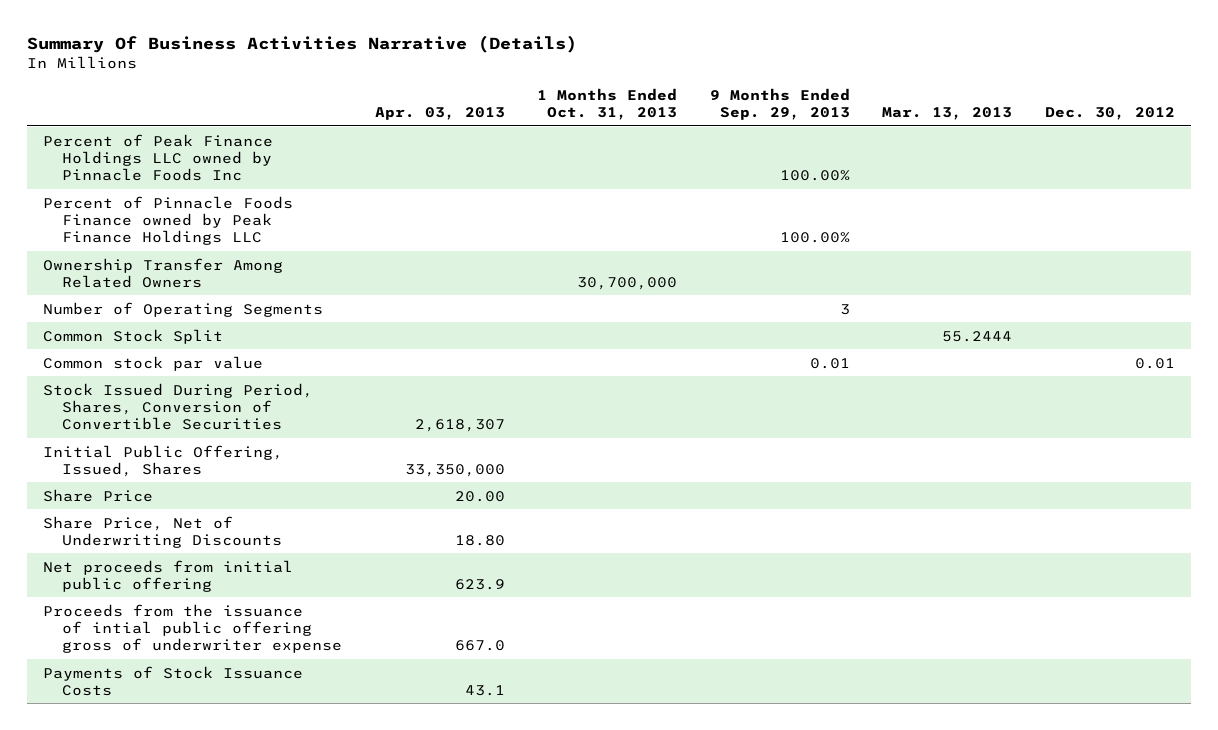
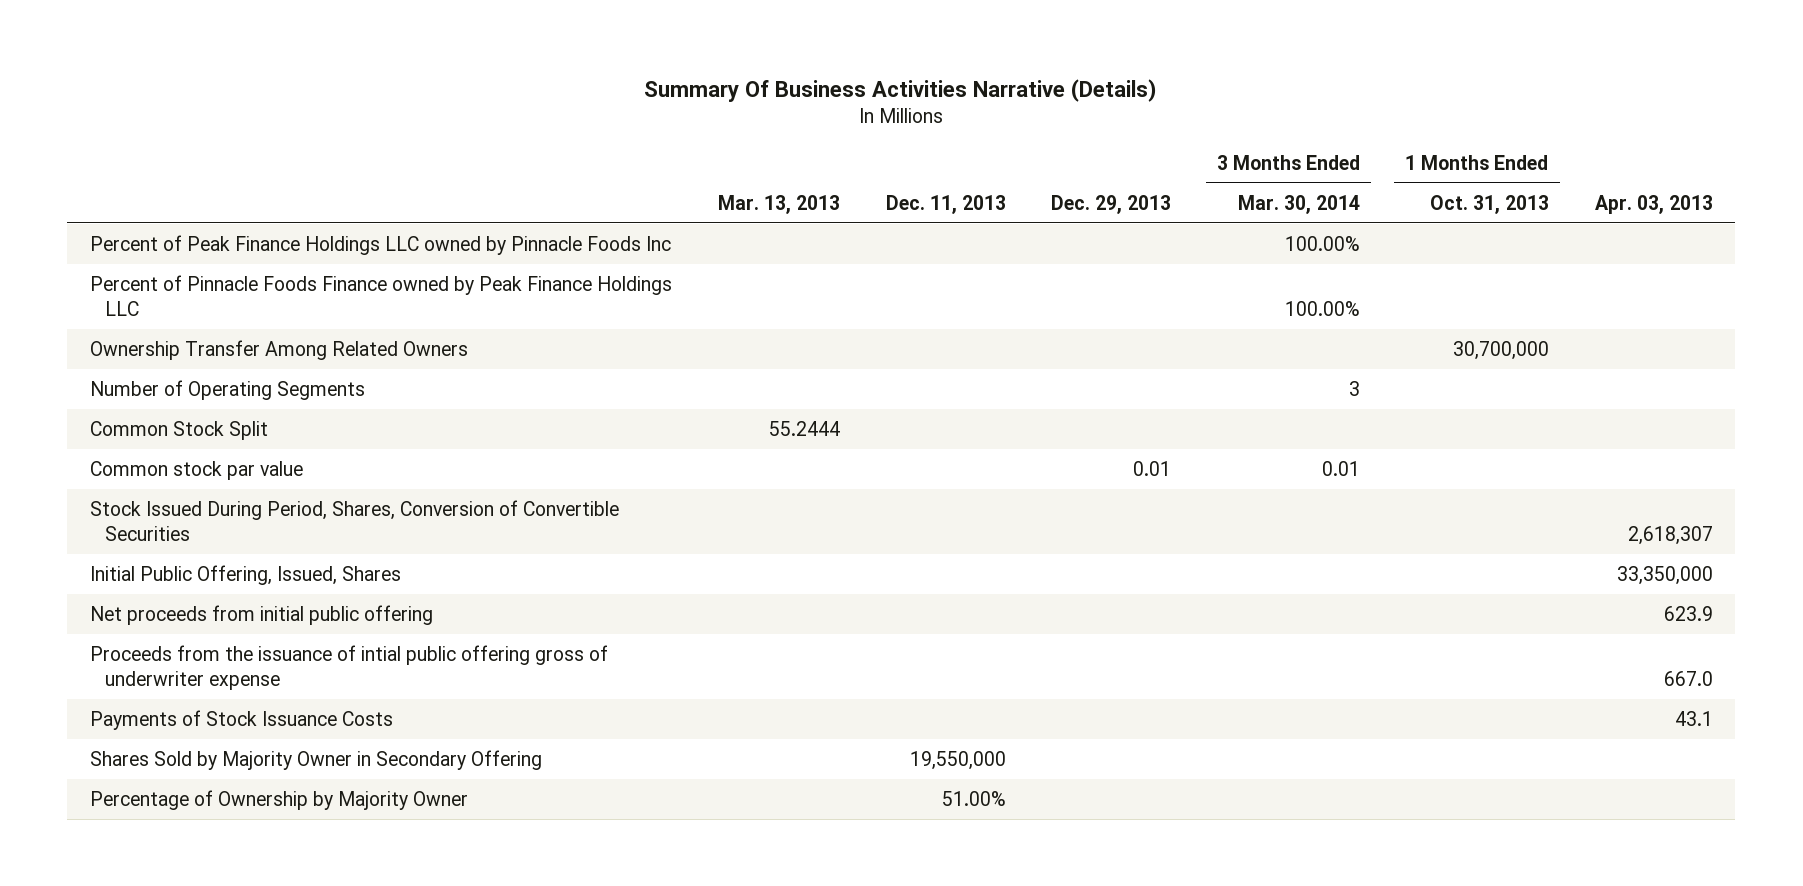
- | Apr. 03, 2013 | 1 Months Ended Oct. 31, 2013 | 9 Months Ended Sep. 29, 2013 | Mar. 13, 2013 | Dec. 30, 2012
+ | Mar. 13, 2013 | Dec. 11, 2013 | Dec. 29, 2013 | 3 Months Ended Mar. 30, 2014 | 1 Months Ended Oct. 31, 2013 | Apr. 03, 2013
- Share Price | 20.00 | | | |
- Share Price, Net of Underwriting Discounts | 18.80 | | | |
+ Shares Sold by Majority Owner in Secondary Offering | | 19,550,000 | | | |
+ Percentage of Ownership by Majority Owner | | 51.00% | | | |

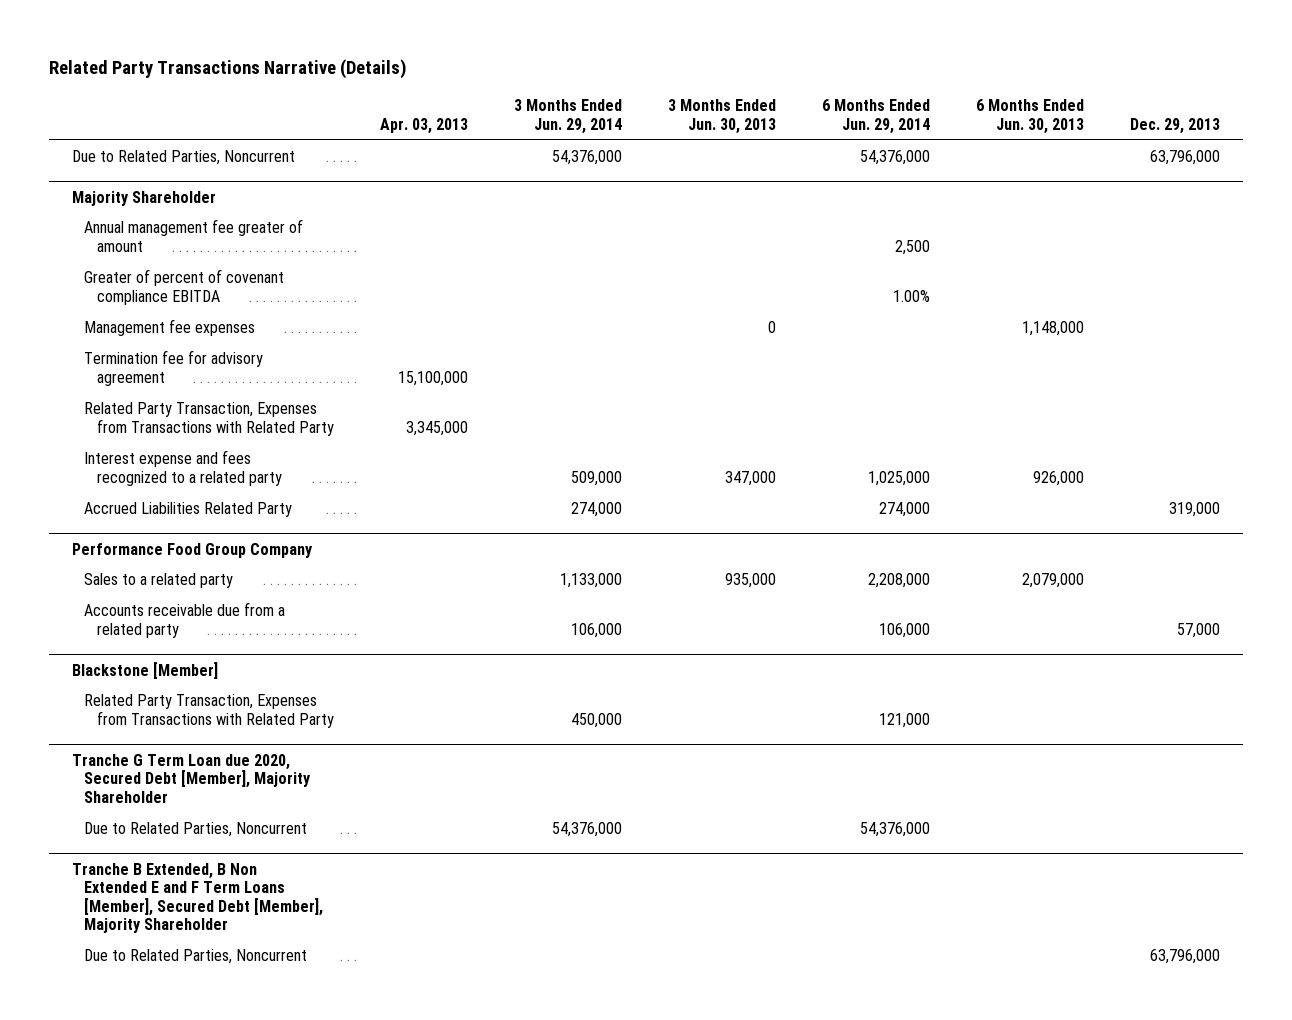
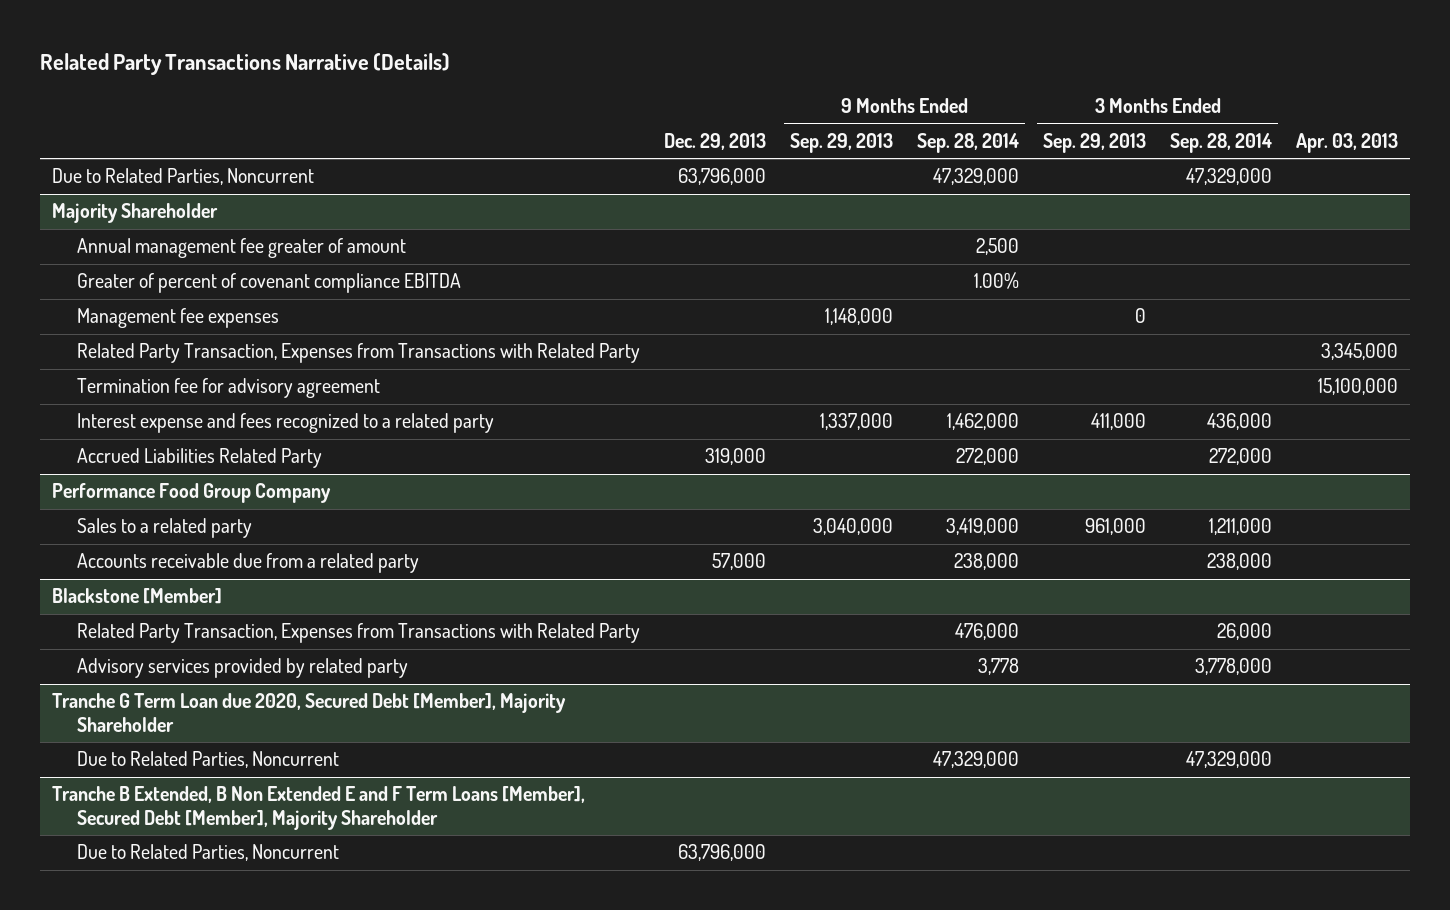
- | Apr. 03, 2013 | 3 Months Ended Jun. 29, 2014 | 3 Months Ended Jun. 30, 2013 | 6 Months Ended Jun. 29, 2014 | 6 Months Ended Jun. 30, 2013 | Dec. 29, 2013
+ | Dec. 29, 2013 | 9 Months Ended Sep. 29, 2013 | 9 Months Ended Sep. 28, 2014 | 3 Months Ended Sep. 29, 2013 | 3 Months Ended Sep. 28, 2014 | Apr. 03, 2013
@ Majority Shareholder
moved down: Termination fee for advisory agreement | | | | | | 15,100,000
@ Blackstone [Member]
+ Advisory services provided by related party | | | 3,778 | | 3,778,000 |

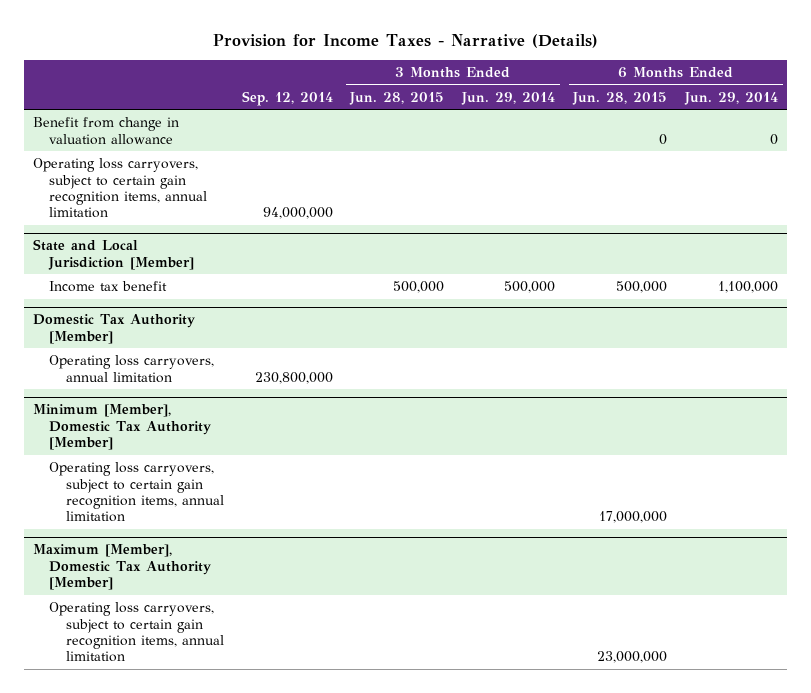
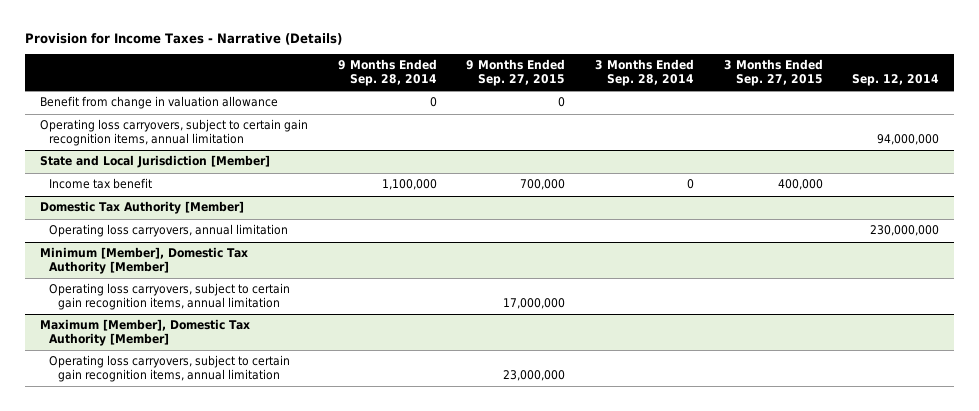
- | Sep. 12, 2014 | 3 Months Ended Jun. 28, 2015 | 3 Months Ended Jun. 29, 2014 | 6 Months Ended Jun. 28, 2015 | 6 Months Ended Jun. 29, 2014
+ | 9 Months Ended Sep. 28, 2014 | 9 Months Ended Sep. 27, 2015 | 3 Months Ended Sep. 28, 2014 | 3 Months Ended Sep. 27, 2015 | Sep. 12, 2014
@ Domestic Tax Authority [Member]
- Operating loss carryovers, annual limitation | 230,800,000 | | | |
+ Operating loss carryovers, annual limitation | | | | | 230,000,000

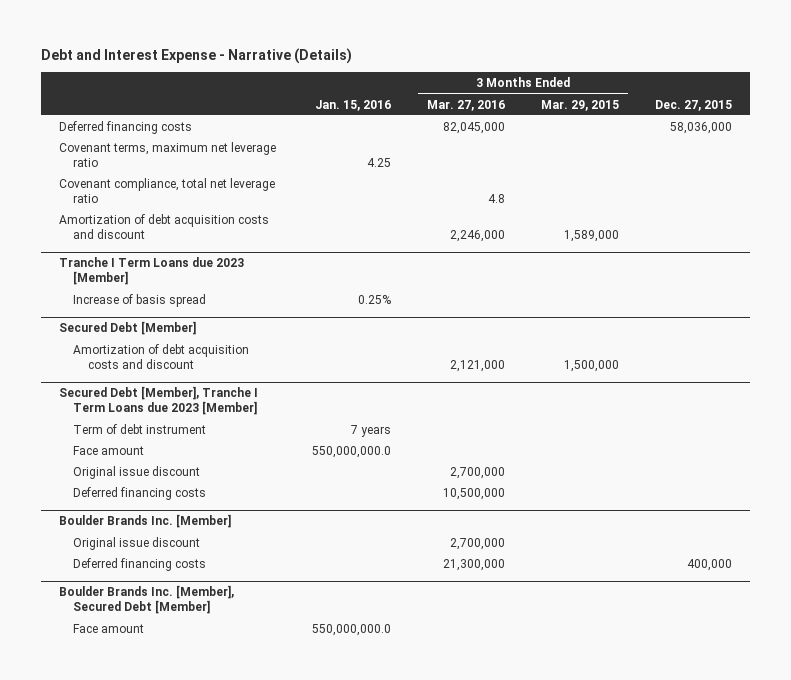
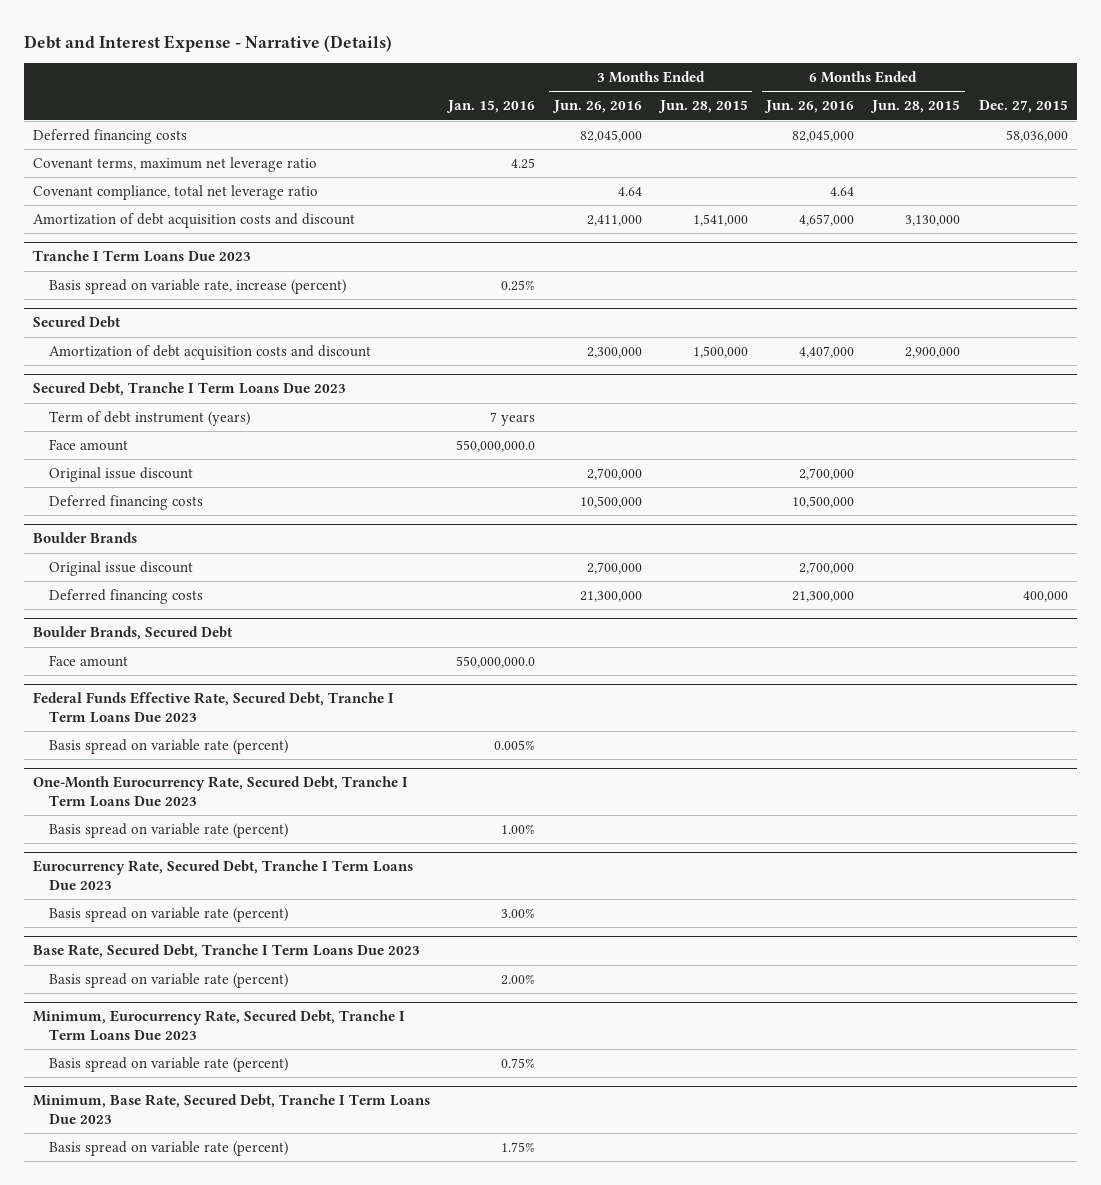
- | Jan. 15, 2016 | 3 Months Ended Mar. 27, 2016 | 3 Months Ended Mar. 29, 2015 | Dec. 27, 2015
+ | Jan. 15, 2016 | 3 Months Ended Jun. 26, 2016 | 3 Months Ended Jun. 28, 2015 | 6 Months Ended Jun. 26, 2016 | 6 Months Ended Jun. 28, 2015 | Dec. 27, 2015
- Tranche I Term Loans due 2023 [Member]
- Increase of basis spread | 0.25% | | |
- Secured Debt [Member]
+ Tranche I Term Loans Due 2023
+ Basis spread on variable rate, increase (percent) | 0.25% | | | | |
+ Secured Debt
- Secured Debt [Member], Tranche I Term Loans due 2023 [Member]
- Term of debt instrument | 7 years | | |
+ Secured Debt, Tranche I Term Loans Due 2023
+ Term of debt instrument (years) | 7 years | | | | |
- Boulder Brands Inc. [Member]
+ Boulder Brands
- Boulder Brands Inc. [Member], Secured Debt [Member]
+ Boulder Brands, Secured Debt
+ Federal Funds Effective Rate, Secured Debt, Tranche I Term Loans Due 2023
+ Basis spread on variable rate (percent) | 0.005% | | | | |
+ One-Month Eurocurrency Rate, Secured Debt, Tranche I Term Loans Due 2023
+ Basis spread on variable rate (percent) | 1.00% | | | | |
+ Eurocurrency Rate, Secured Debt, Tranche I Term Loans Due 2023
+ Basis spread on variable rate (percent) | 3.00% | | | | |
+ Base Rate, Secured Debt, Tranche I Term Loans Due 2023
+ Basis spread on variable rate (percent) | 2.00% | | | | |
+ Minimum, Eurocurrency Rate, Secured Debt, Tranche I Term Loans Due 2023
+ Basis spread on variable rate (percent) | 0.75% | | | | |
+ Minimum, Base Rate, Secured Debt, Tranche I Term Loans Due 2023
+ Basis spread on variable rate (percent) | 1.75% | | | | |

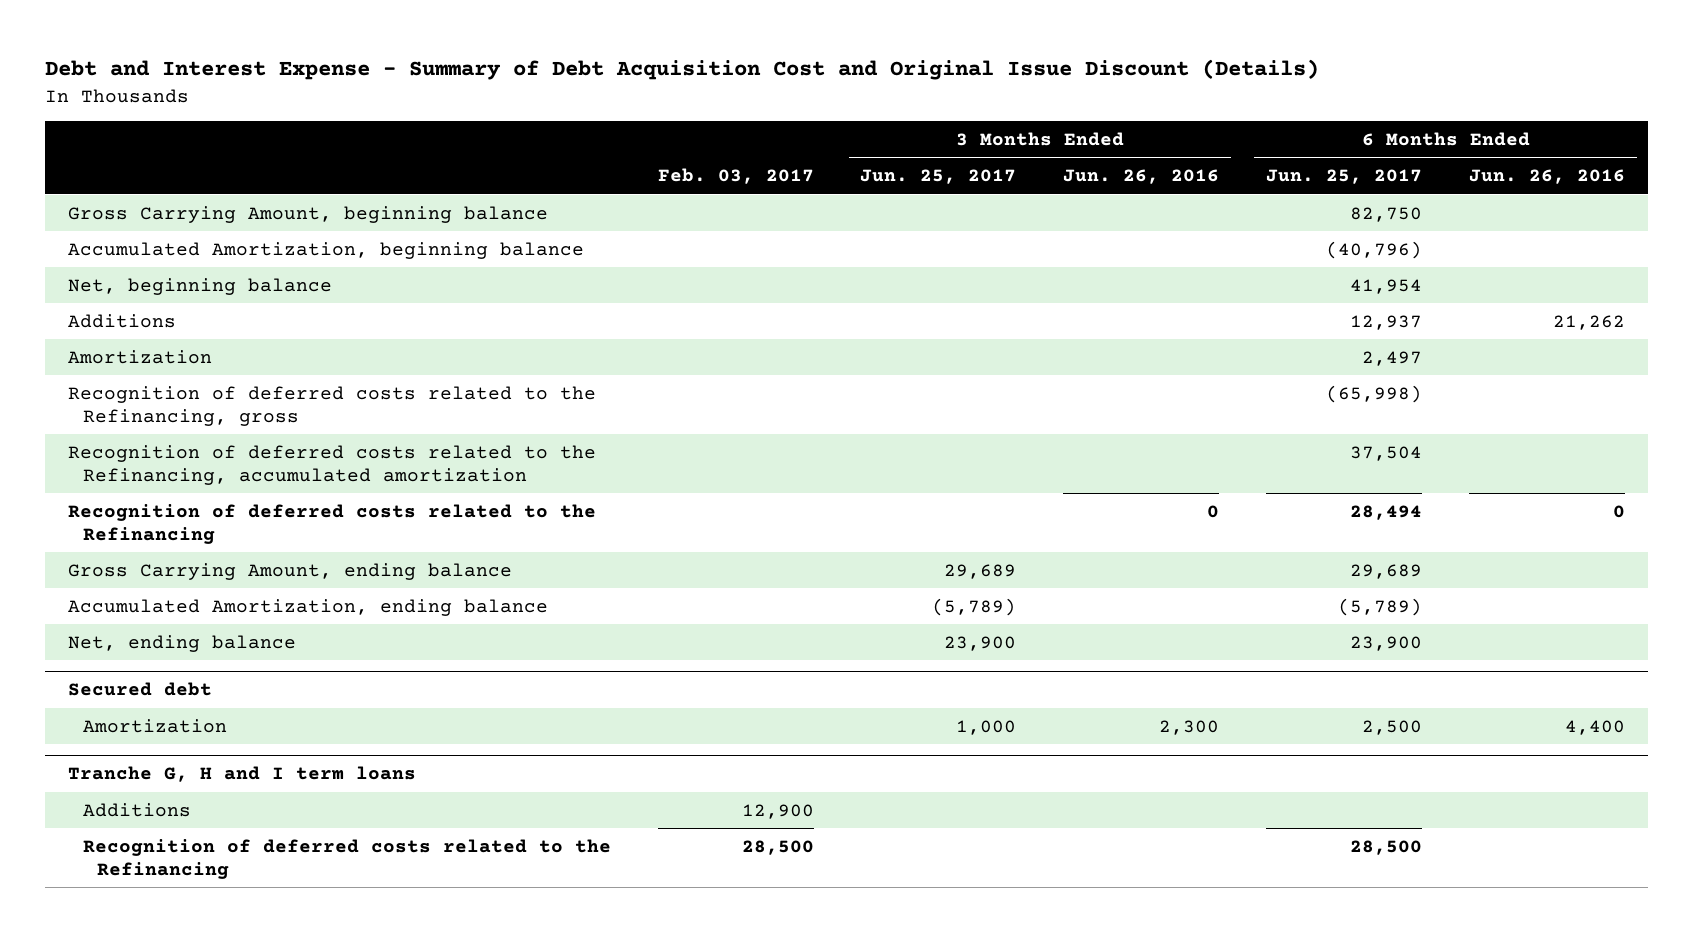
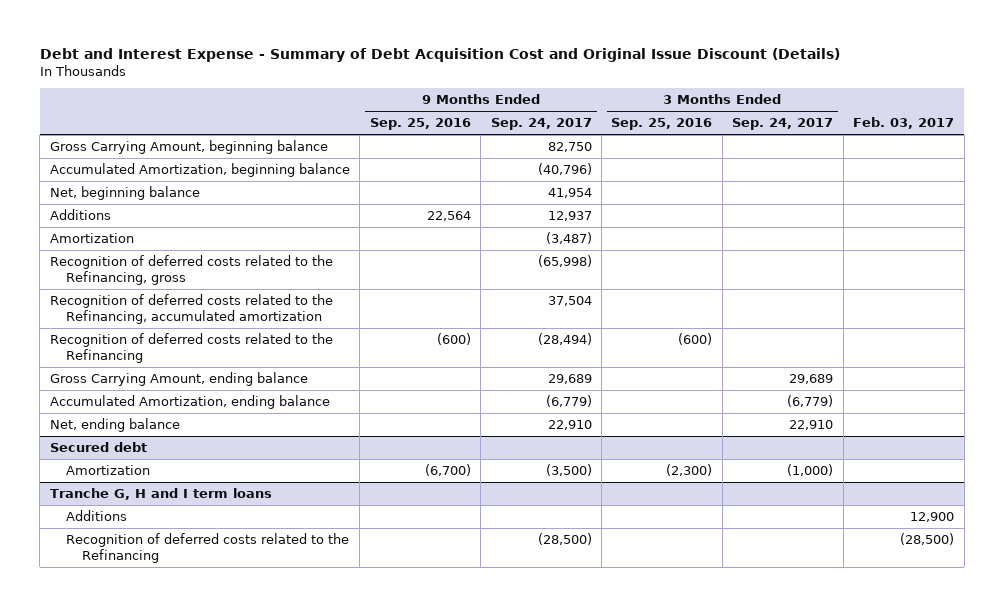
- | Feb. 03, 2017 | 3 Months Ended Jun. 25, 2017 | 3 Months Ended Jun. 26, 2016 | 6 Months Ended Jun. 25, 2017 | 6 Months Ended Jun. 26, 2016
+ | 9 Months Ended Sep. 25, 2016 | 9 Months Ended Sep. 24, 2017 | 3 Months Ended Sep. 25, 2016 | 3 Months Ended Sep. 24, 2017 | Feb. 03, 2017
@ Tranche G, H and I term loans
- Recognition of deferred costs related to the Refinancing | 28,500 | | | 28,500 |
+ Recognition of deferred costs related to the Refinancing | | (28,500) | | | (28,500)

